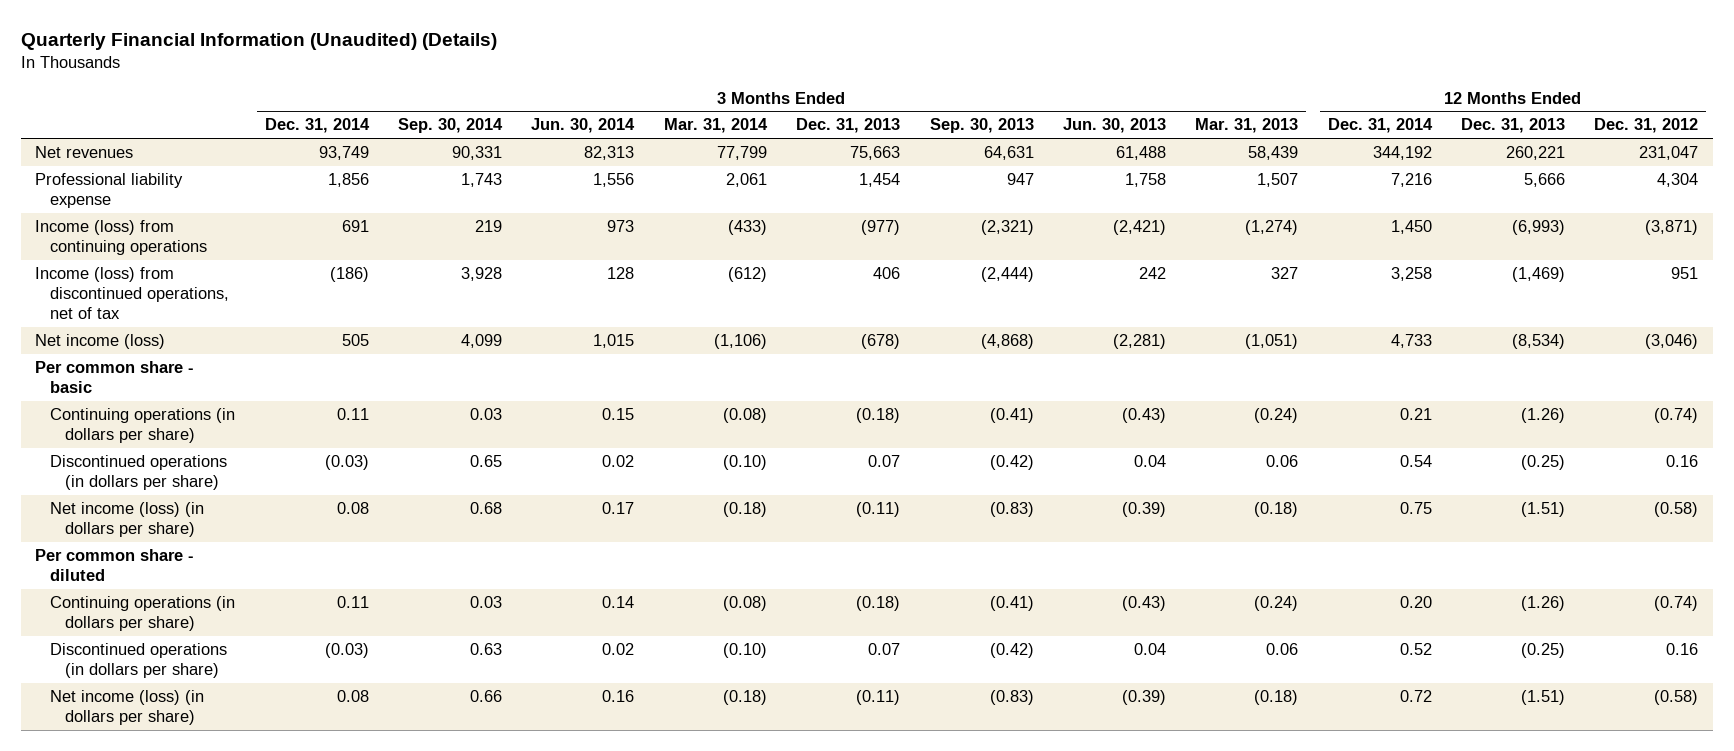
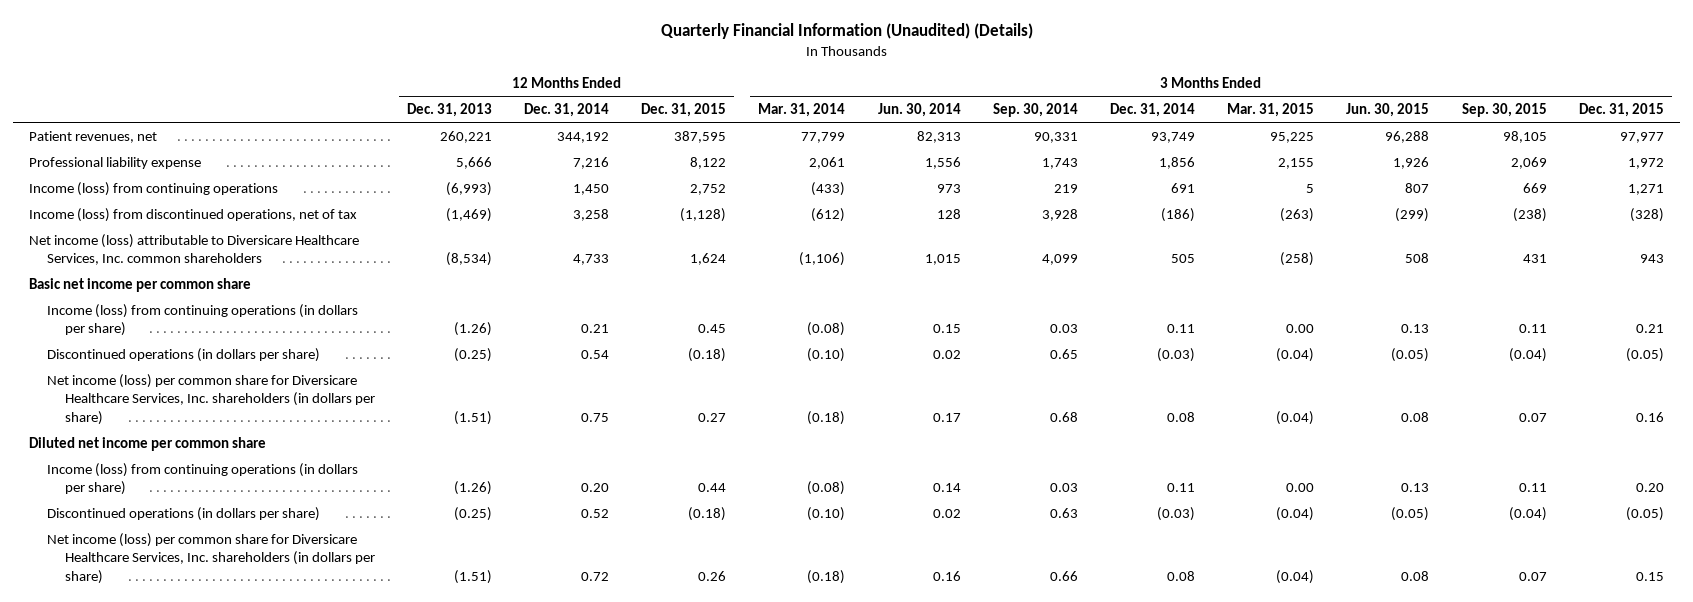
- | 3 Months Ended Dec. 31, 2014 | 3 Months Ended Sep. 30, 2014 | 3 Months Ended Jun. 30, 2014 | 3 Months Ended Mar. 31, 2014 | 3 Months Ended Dec. 31, 2013 | 3 Months Ended Sep. 30, 2013 | 3 Months Ended Jun. 30, 2013 | 3 Months Ended Mar. 31, 2013 | 12 Months Ended Dec. 31, 2014 | 12 Months Ended Dec. 31, 2013 | 12 Months Ended Dec. 31, 2012
+ | 12 Months Ended Dec. 31, 2013 | 12 Months Ended Dec. 31, 2014 | 12 Months Ended Dec. 31, 2015 | 3 Months Ended Mar. 31, 2014 | 3 Months Ended Jun. 30, 2014 | 3 Months Ended Sep. 30, 2014 | 3 Months Ended Dec. 31, 2014 | 3 Months Ended Mar. 31, 2015 | 3 Months Ended Jun. 30, 2015 | 3 Months Ended Sep. 30, 2015 | 3 Months Ended Dec. 31, 2015
- Net revenues | 93,749 | 90,331 | 82,313 | 77,799 | 75,663 | 64,631 | 61,488 | 58,439 | 344,192 | 260,221 | 231,047
+ Patient revenues, net | 260,221 | 344,192 | 387,595 | 77,799 | 82,313 | 90,331 | 93,749 | 95,225 | 96,288 | 98,105 | 97,977
- Net income (loss) | 505 | 4,099 | 1,015 | (1,106) | (678) | (4,868) | (2,281) | (1,051) | 4,733 | (8,534) | (3,046)
- Per common share - basic
- Continuing operations (in dollars per share) | 0.11 | 0.03 | 0.15 | (0.08) | (0.18) | (0.41) | (0.43) | (0.24) | 0.21 | (1.26) | (0.74)
+ Net income (loss) attributable to Diversicare Healthcare Services, Inc. common shareholders | (8,534) | 4,733 | 1,624 | (1,106) | 1,015 | 4,099 | 505 | (258) | 508 | 431 | 943
+ Basic net income per common share
+ Income (loss) from continuing operations (in dollars per share) | (1.26) | 0.21 | 0.45 | (0.08) | 0.15 | 0.03 | 0.11 | 0.00 | 0.13 | 0.11 | 0.21
- Net income (loss) (in dollars per share) | 0.08 | 0.68 | 0.17 | (0.18) | (0.11) | (0.83) | (0.39) | (0.18) | 0.75 | (1.51) | (0.58)
- Per common share - diluted
- Continuing operations (in dollars per share) | 0.11 | 0.03 | 0.14 | (0.08) | (0.18) | (0.41) | (0.43) | (0.24) | 0.20 | (1.26) | (0.74)
+ Net income (loss) per common share for Diversicare Healthcare Services, Inc. shareholders (in dollars per share) | (1.51) | 0.75 | 0.27 | (0.18) | 0.17 | 0.68 | 0.08 | (0.04) | 0.08 | 0.07 | 0.16
+ Diluted net income per common share
+ Income (loss) from continuing operations (in dollars per share) | (1.26) | 0.20 | 0.44 | (0.08) | 0.14 | 0.03 | 0.11 | 0.00 | 0.13 | 0.11 | 0.20
- Net income (loss) (in dollars per share) | 0.08 | 0.66 | 0.16 | (0.18) | (0.11) | (0.83) | (0.39) | (0.18) | 0.72 | (1.51) | (0.58)
+ Net income (loss) per common share for Diversicare Healthcare Services, Inc. shareholders (in dollars per share) | (1.51) | 0.72 | 0.26 | (0.18) | 0.16 | 0.66 | 0.08 | (0.04) | 0.08 | 0.07 | 0.15

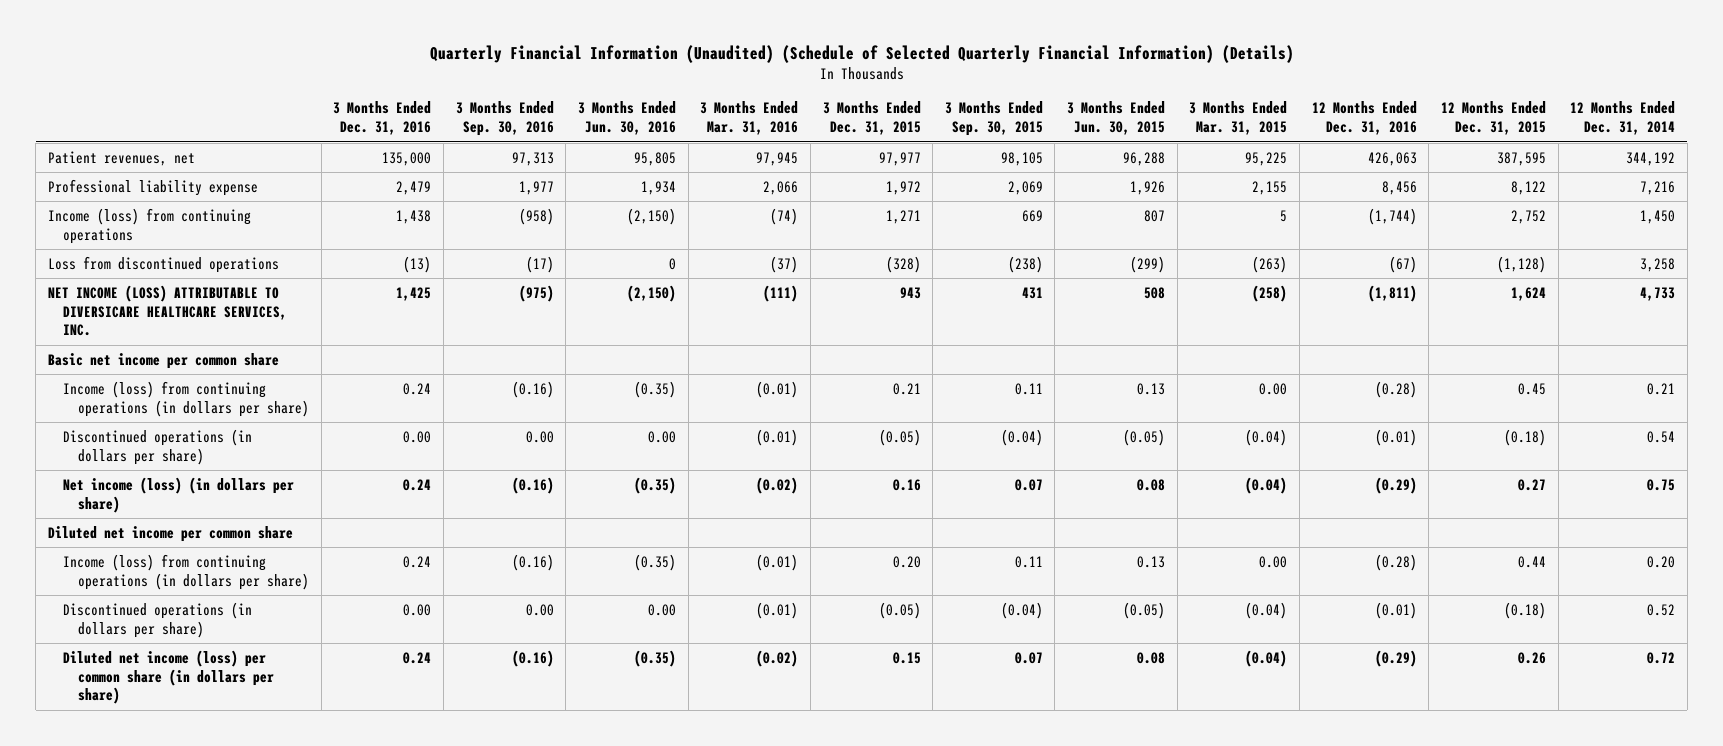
- Quarterly Financial Information (Unaudited) (Details)
+ Quarterly Financial Information (Unaudited) (Schedule of Selected Quarterly Financial Information) (Details)
- | 12 Months Ended Dec. 31, 2013 | 12 Months Ended Dec. 31, 2014 | 12 Months Ended Dec. 31, 2015 | 3 Months Ended Mar. 31, 2014 | 3 Months Ended Jun. 30, 2014 | 3 Months Ended Sep. 30, 2014 | 3 Months Ended Dec. 31, 2014 | 3 Months Ended Mar. 31, 2015 | 3 Months Ended Jun. 30, 2015 | 3 Months Ended Sep. 30, 2015 | 3 Months Ended Dec. 31, 2015
+ | 3 Months Ended Dec. 31, 2016 | 3 Months Ended Sep. 30, 2016 | 3 Months Ended Jun. 30, 2016 | 3 Months Ended Mar. 31, 2016 | 3 Months Ended Dec. 31, 2015 | 3 Months Ended Sep. 30, 2015 | 3 Months Ended Jun. 30, 2015 | 3 Months Ended Mar. 31, 2015 | 12 Months Ended Dec. 31, 2016 | 12 Months Ended Dec. 31, 2015 | 12 Months Ended Dec. 31, 2014
- Income (loss) from discontinued operations, net of tax | (1,469) | 3,258 | (1,128) | (612) | 128 | 3,928 | (186) | (263) | (299) | (238) | (328)
- Net income (loss) attributable to Diversicare Healthcare Services, Inc. common shareholders | (8,534) | 4,733 | 1,624 | (1,106) | 1,015 | 4,099 | 505 | (258) | 508 | 431 | 943
+ Loss from discontinued operations | (13) | (17) | 0 | (37) | (328) | (238) | (299) | (263) | (67) | (1,128) | 3,258
+ NET INCOME (LOSS) ATTRIBUTABLE TO DIVERSICARE HEALTHCARE SERVICES, INC. | 1,425 | (975) | (2,150) | (111) | 943 | 431 | 508 | (258) | (1,811) | 1,624 | 4,733
- Net income (loss) per common share for Diversicare Healthcare Services, Inc. shareholders (in dollars per share) | (1.51) | 0.75 | 0.27 | (0.18) | 0.17 | 0.68 | 0.08 | (0.04) | 0.08 | 0.07 | 0.16
+ Net income (loss) (in dollars per share) | 0.24 | (0.16) | (0.35) | (0.02) | 0.16 | 0.07 | 0.08 | (0.04) | (0.29) | 0.27 | 0.75
- Net income (loss) per common share for Diversicare Healthcare Services, Inc. shareholders (in dollars per share) | (1.51) | 0.72 | 0.26 | (0.18) | 0.16 | 0.66 | 0.08 | (0.04) | 0.08 | 0.07 | 0.15
+ Diluted net income (loss) per common share (in dollars per share) | 0.24 | (0.16) | (0.35) | (0.02) | 0.15 | 0.07 | 0.08 | (0.04) | (0.29) | 0.26 | 0.72

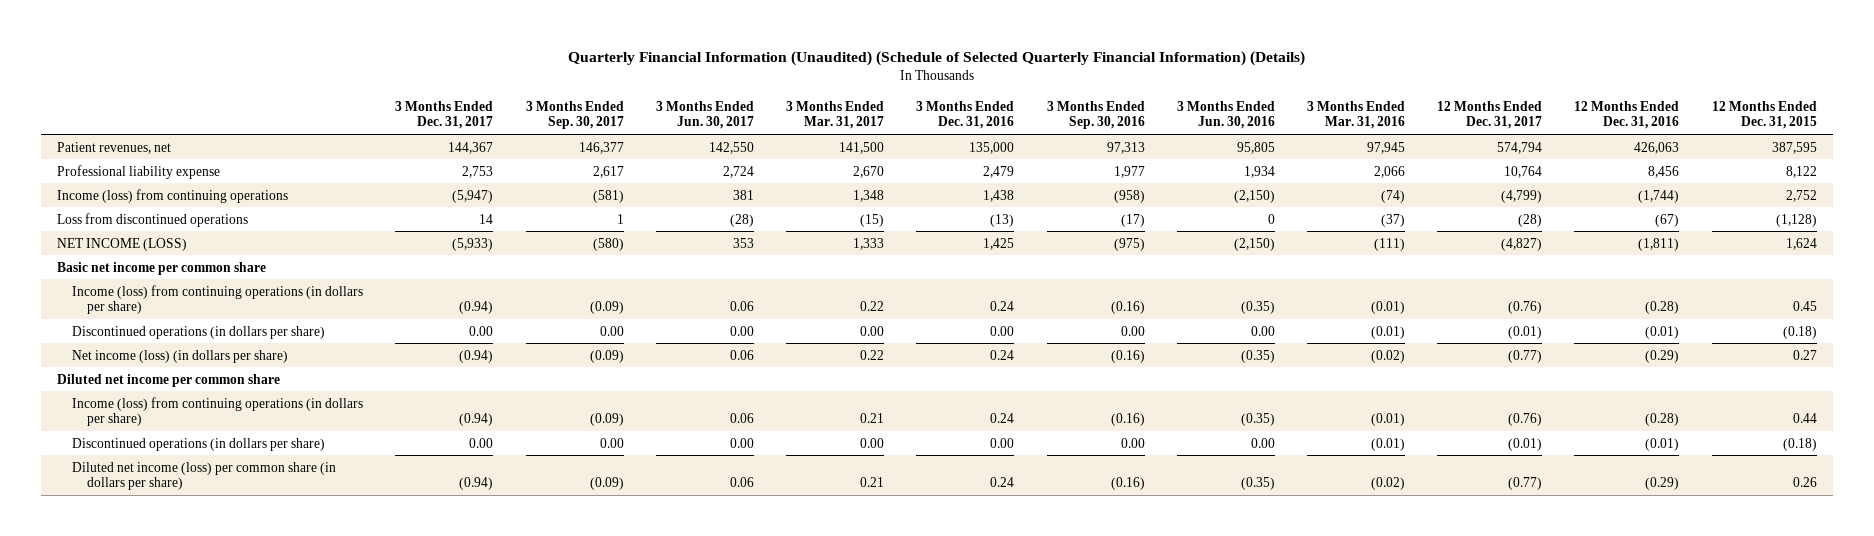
- | 3 Months Ended Dec. 31, 2016 | 3 Months Ended Sep. 30, 2016 | 3 Months Ended Jun. 30, 2016 | 3 Months Ended Mar. 31, 2016 | 3 Months Ended Dec. 31, 2015 | 3 Months Ended Sep. 30, 2015 | 3 Months Ended Jun. 30, 2015 | 3 Months Ended Mar. 31, 2015 | 12 Months Ended Dec. 31, 2016 | 12 Months Ended Dec. 31, 2015 | 12 Months Ended Dec. 31, 2014
+ | 3 Months Ended Dec. 31, 2017 | 3 Months Ended Sep. 30, 2017 | 3 Months Ended Jun. 30, 2017 | 3 Months Ended Mar. 31, 2017 | 3 Months Ended Dec. 31, 2016 | 3 Months Ended Sep. 30, 2016 | 3 Months Ended Jun. 30, 2016 | 3 Months Ended Mar. 31, 2016 | 12 Months Ended Dec. 31, 2017 | 12 Months Ended Dec. 31, 2016 | 12 Months Ended Dec. 31, 2015
- NET INCOME (LOSS) ATTRIBUTABLE TO DIVERSICARE HEALTHCARE SERVICES, INC. | 1,425 | (975) | (2,150) | (111) | 943 | 431 | 508 | (258) | (1,811) | 1,624 | 4,733
+ NET INCOME (LOSS) | (5,933) | (580) | 353 | 1,333 | 1,425 | (975) | (2,150) | (111) | (4,827) | (1,811) | 1,624

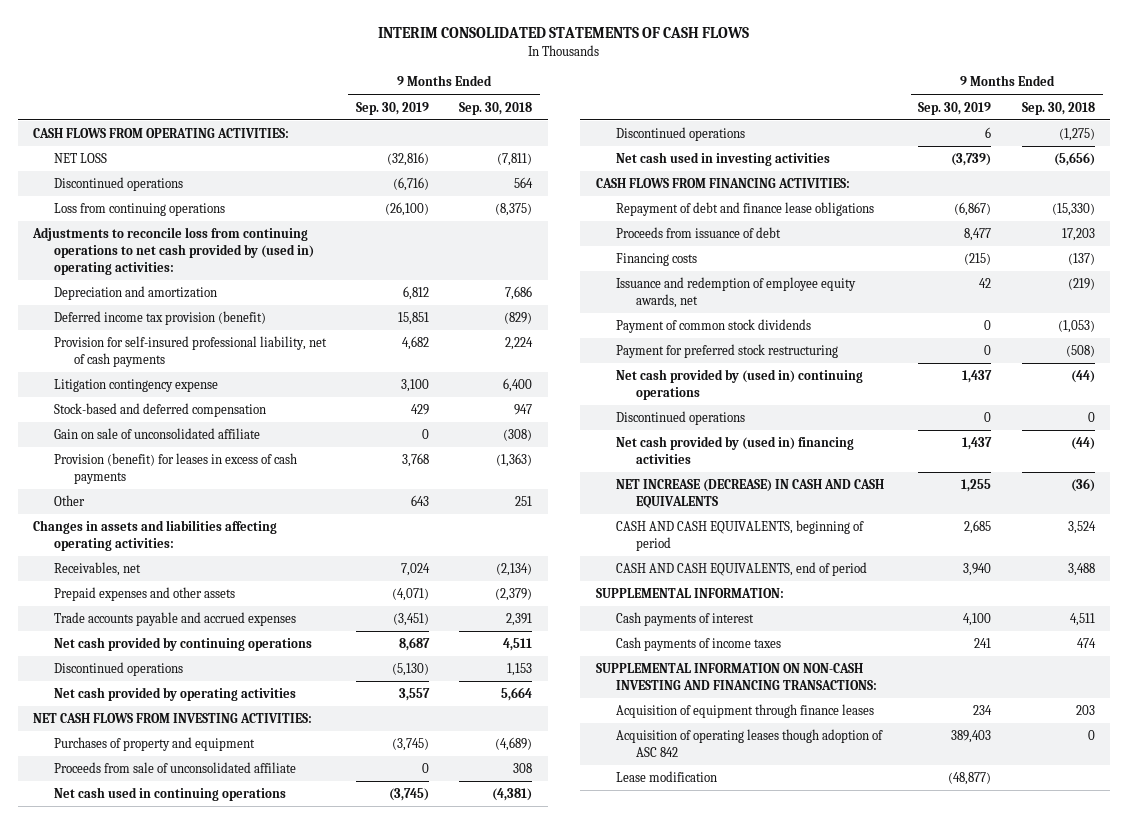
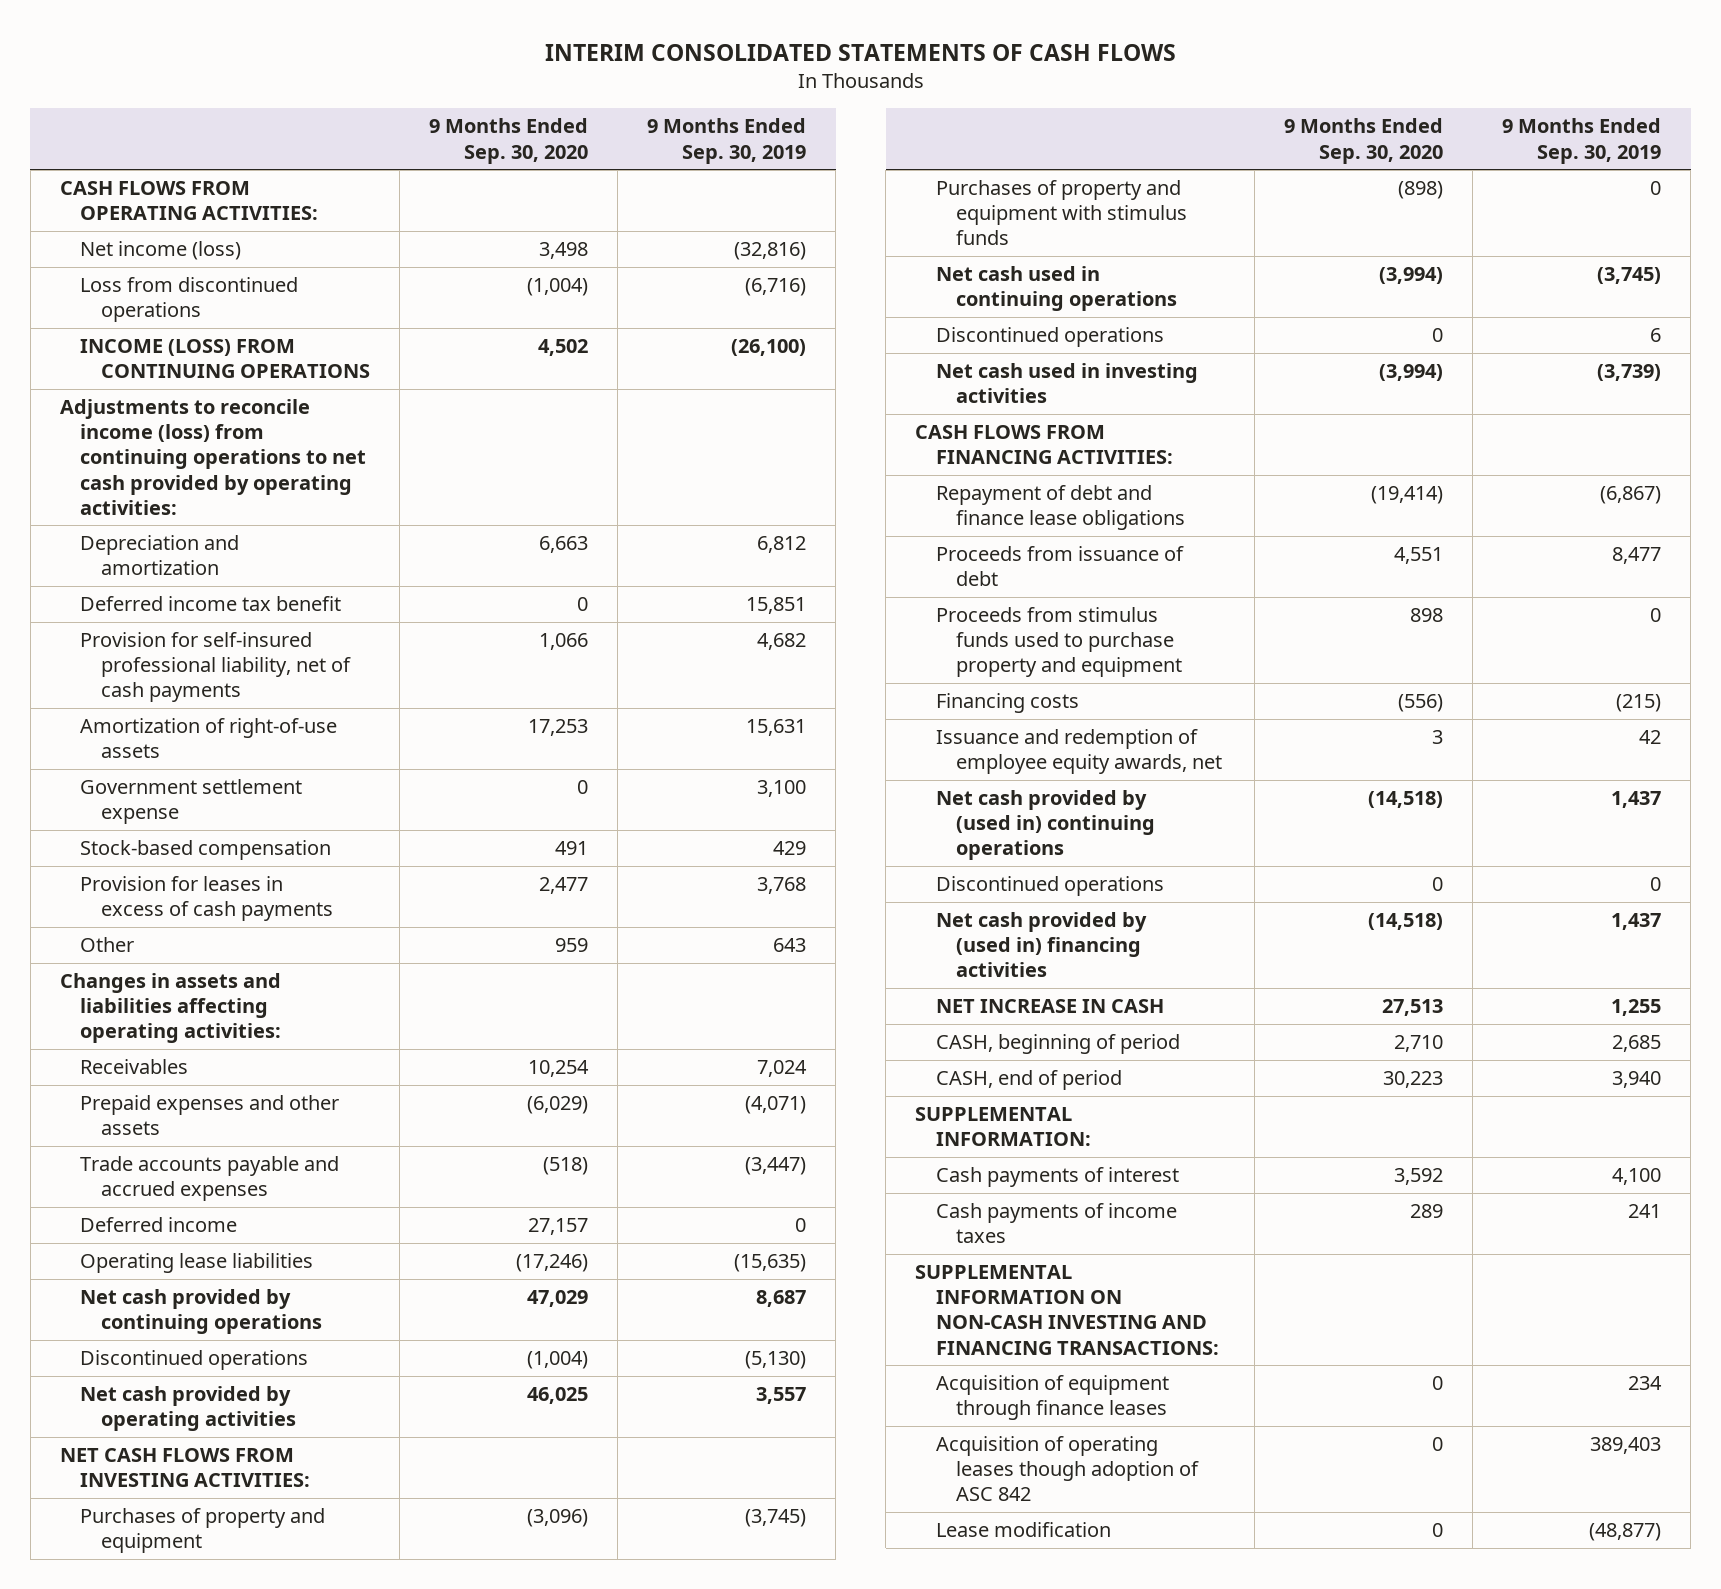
- | 9 Months Ended Sep. 30, 2019 | 9 Months Ended Sep. 30, 2018
+ | 9 Months Ended Sep. 30, 2020 | 9 Months Ended Sep. 30, 2019
- NET LOSS | (32,816) | (7,811)
- Discontinued operations | (6,716) | 564
- Loss from continuing operations | (26,100) | (8,375)
- Adjustments to reconcile loss from continuing operations to net cash provided by (used in) operating activities:
+ Net income (loss) | 3,498 | (32,816)
+ Loss from discontinued operations | (1,004) | (6,716)
+ INCOME (LOSS) FROM CONTINUING OPERATIONS | 4,502 | (26,100)
+ Adjustments to reconcile income (loss) from continuing operations to net cash provided by operating activities:
- Deferred income tax provision (benefit) | 15,851 | (829)
+ Deferred income tax benefit | 0 | 15,851
- Litigation contingency expense | 3,100 | 6,400
- Stock-based and deferred compensation | 429 | 947
- Gain on sale of unconsolidated affiliate | 0 | (308)
- Provision (benefit) for leases in excess of cash payments | 3,768 | (1,363)
+ Amortization of right-of-use assets | 17,253 | 15,631
+ Government settlement expense | 0 | 3,100
+ Stock-based compensation | 491 | 429
+ Provision for leases in excess of cash payments | 2,477 | 3,768
- Receivables, net | 7,024 | (2,134)
+ Receivables | 10,254 | 7,024
- Trade accounts payable and accrued expenses | (3,451) | 2,391
+ Trade accounts payable and accrued expenses | (518) | (3,447)
+ Deferred income | 27,157 | 0
+ Operating lease liabilities | (17,246) | (15,635)
- Proceeds from sale of unconsolidated affiliate | 0 | 308
+ Purchases of property and equipment with stimulus funds | (898) | 0
+ Proceeds from stimulus funds used to purchase property and equipment | 898 | 0
- Payment of common stock dividends | 0 | (1,053)
- Payment for preferred stock restructuring | 0 | (508)
- NET INCREASE (DECREASE) IN CASH AND CASH EQUIVALENTS | 1,255 | (36)
- CASH AND CASH EQUIVALENTS, beginning of period | 2,685 | 3,524
- CASH AND CASH EQUIVALENTS, end of period | 3,940 | 3,488
+ NET INCREASE IN CASH | 27,513 | 1,255
+ CASH, beginning of period | 2,710 | 2,685
+ CASH, end of period | 30,223 | 3,940

